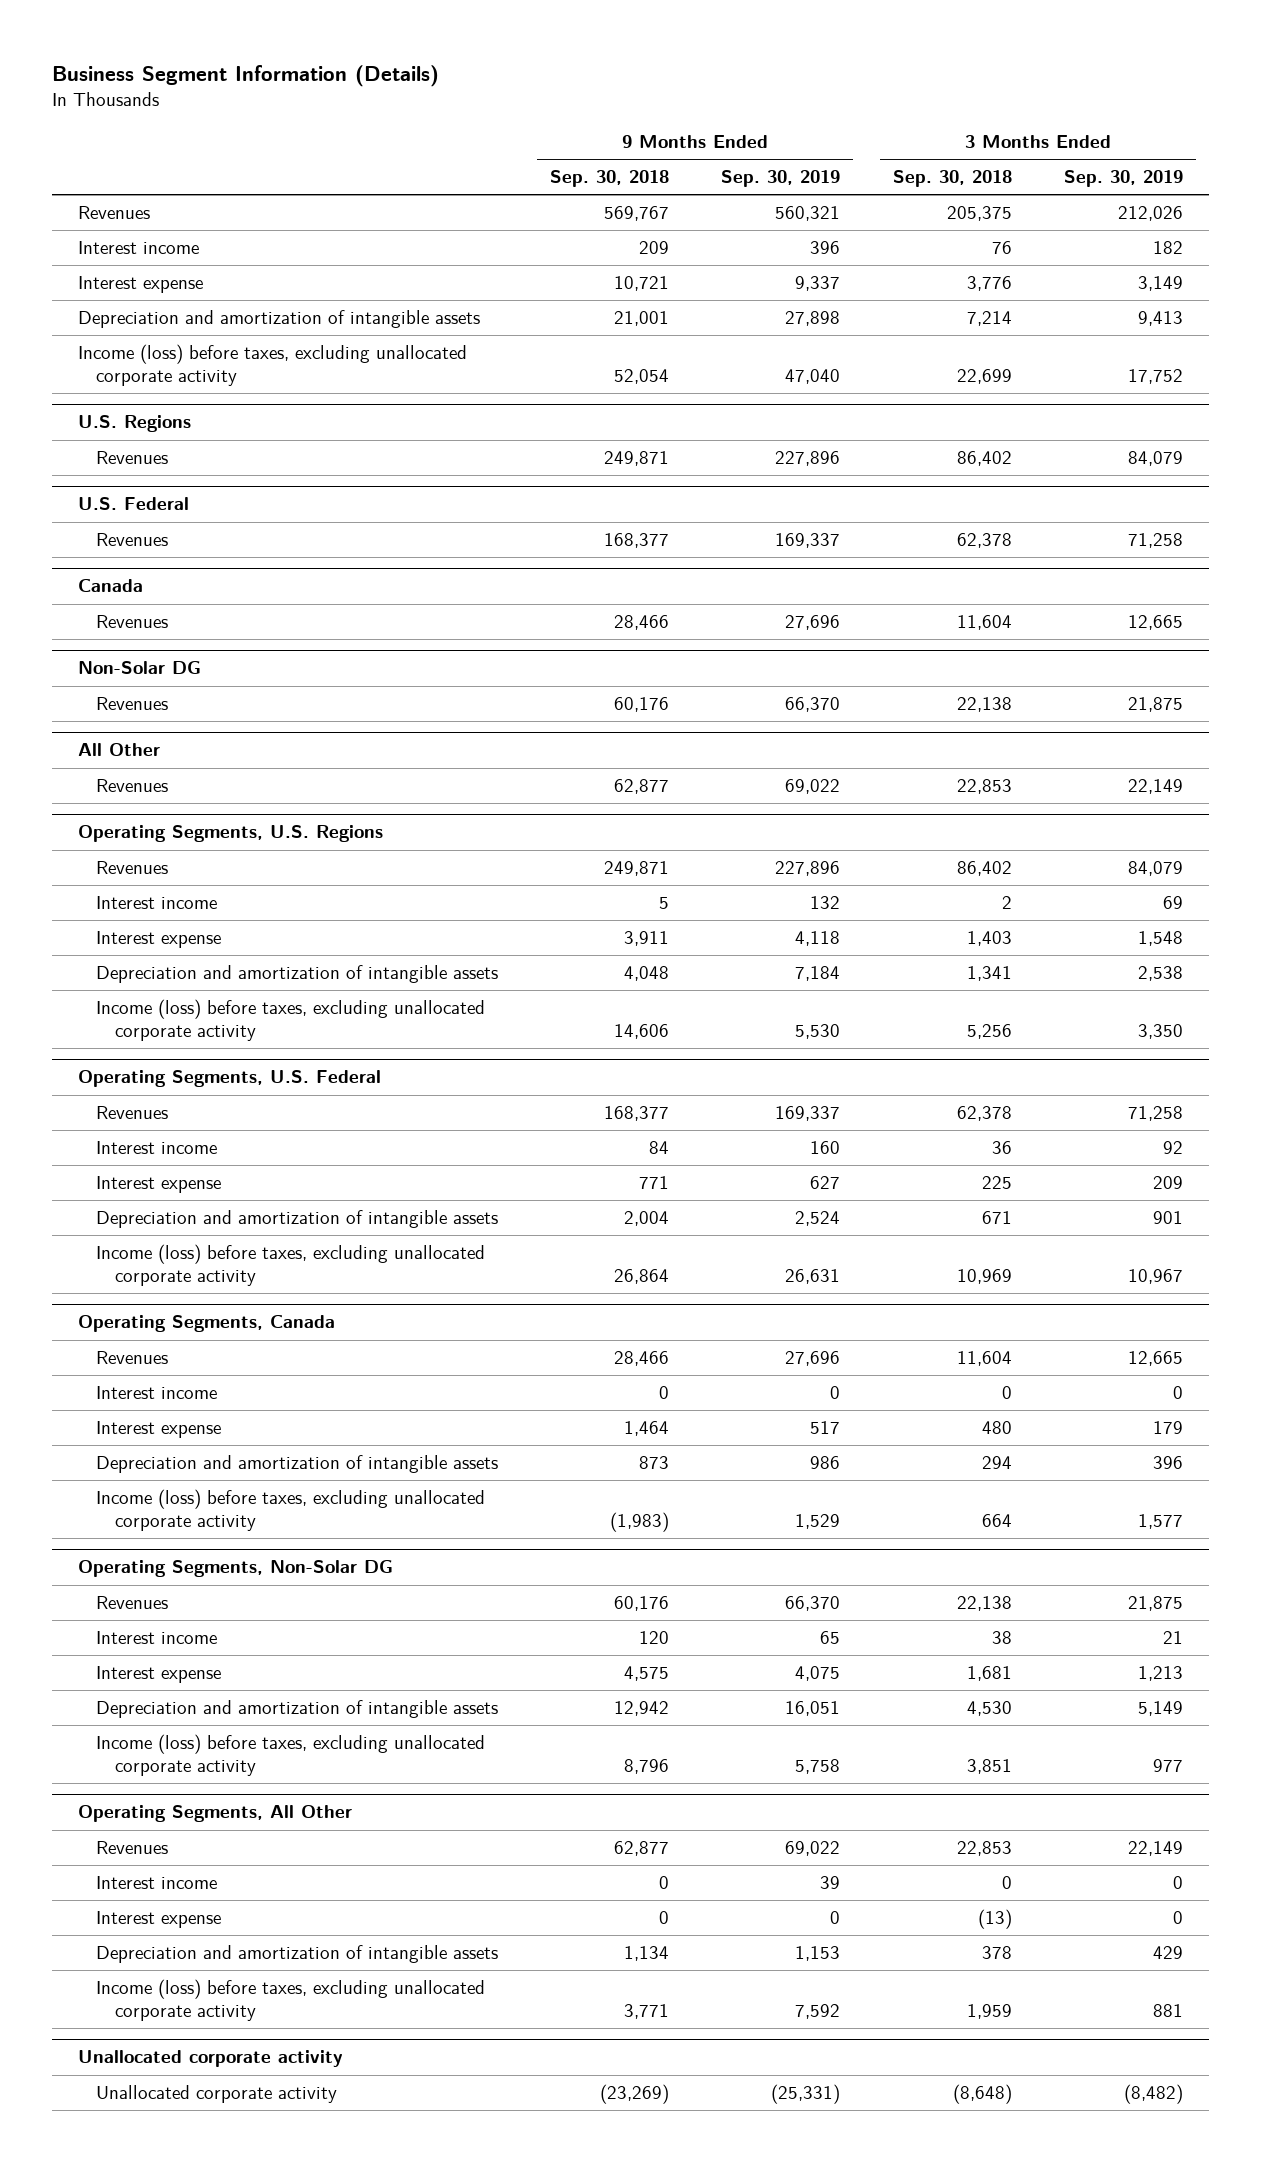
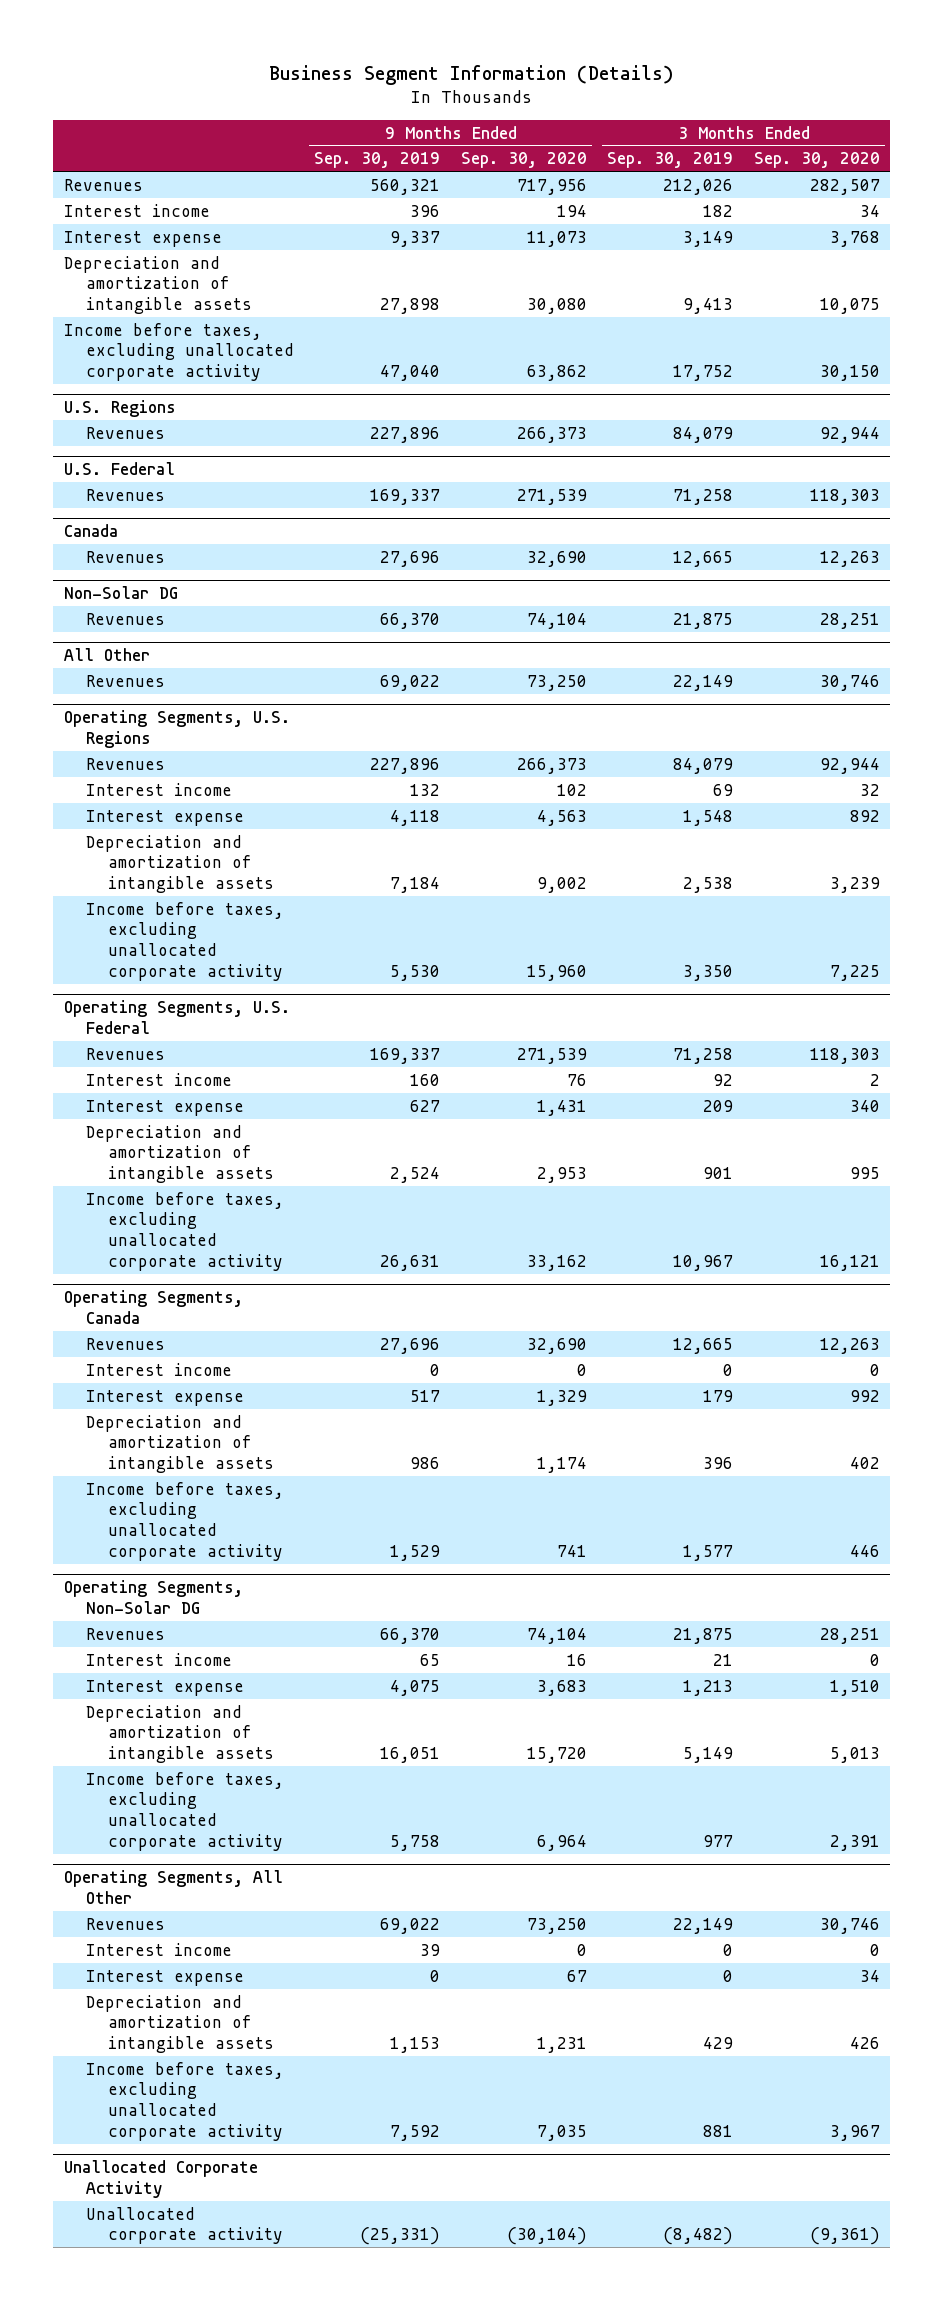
- | 9 Months Ended Sep. 30, 2018 | 9 Months Ended Sep. 30, 2019 | 3 Months Ended Sep. 30, 2018 | 3 Months Ended Sep. 30, 2019
+ | 9 Months Ended Sep. 30, 2019 | 9 Months Ended Sep. 30, 2020 | 3 Months Ended Sep. 30, 2019 | 3 Months Ended Sep. 30, 2020
- Income (loss) before taxes, excluding unallocated corporate activity | 52,054 | 47,040 | 22,699 | 17,752
+ Income before taxes, excluding unallocated corporate activity | 47,040 | 63,862 | 17,752 | 30,150
@ Operating Segments, U.S. Regions
- Income (loss) before taxes, excluding unallocated corporate activity | 14,606 | 5,530 | 5,256 | 3,350
+ Income before taxes, excluding unallocated corporate activity | 5,530 | 15,960 | 3,350 | 7,225
@ Operating Segments, U.S. Federal
- Income (loss) before taxes, excluding unallocated corporate activity | 26,864 | 26,631 | 10,969 | 10,967
+ Income before taxes, excluding unallocated corporate activity | 26,631 | 33,162 | 10,967 | 16,121
@ Operating Segments, Canada
- Income (loss) before taxes, excluding unallocated corporate activity | (1,983) | 1,529 | 664 | 1,577
+ Income before taxes, excluding unallocated corporate activity | 1,529 | 741 | 1,577 | 446
@ Operating Segments, Non-Solar DG
- Income (loss) before taxes, excluding unallocated corporate activity | 8,796 | 5,758 | 3,851 | 977
+ Income before taxes, excluding unallocated corporate activity | 5,758 | 6,964 | 977 | 2,391
@ Operating Segments, All Other
- Income (loss) before taxes, excluding unallocated corporate activity | 3,771 | 7,592 | 1,959 | 881
- Unallocated corporate activity
@ Operating Segments, All Other
+ Income before taxes, excluding unallocated corporate activity | 7,592 | 7,035 | 881 | 3,967
+ Unallocated Corporate Activity

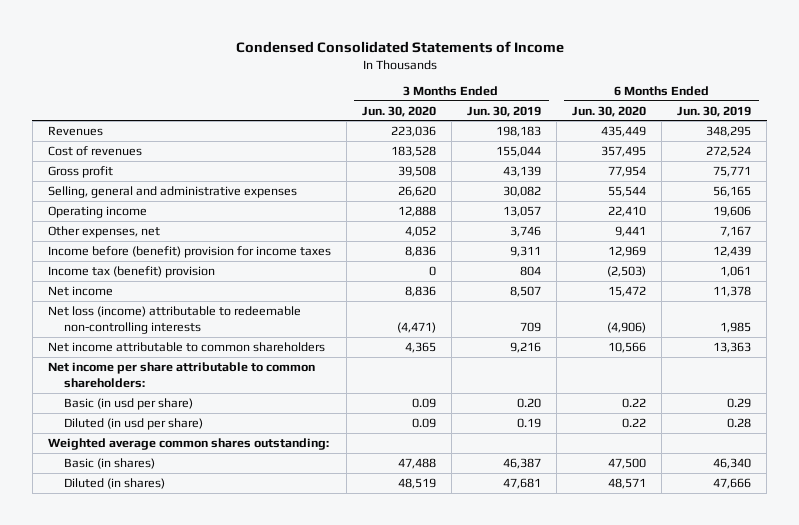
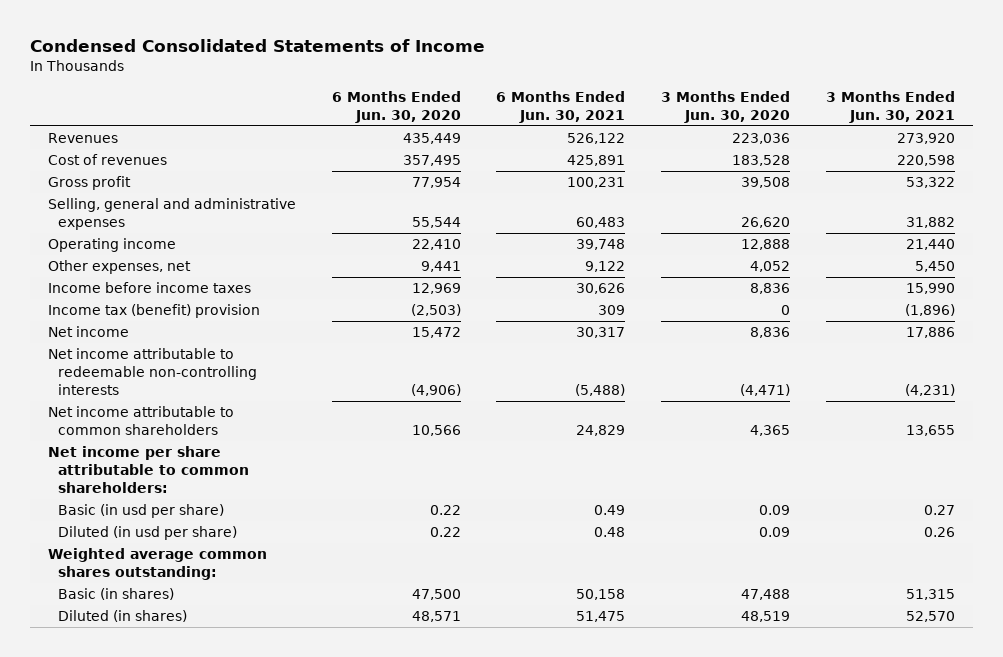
- | 3 Months Ended Jun. 30, 2020 | 3 Months Ended Jun. 30, 2019 | 6 Months Ended Jun. 30, 2020 | 6 Months Ended Jun. 30, 2019
+ | 6 Months Ended Jun. 30, 2020 | 6 Months Ended Jun. 30, 2021 | 3 Months Ended Jun. 30, 2020 | 3 Months Ended Jun. 30, 2021
- Income before (benefit) provision for income taxes | 8,836 | 9,311 | 12,969 | 12,439
+ Income before income taxes | 12,969 | 30,626 | 8,836 | 15,990
- Net loss (income) attributable to redeemable non-controlling interests | (4,471) | 709 | (4,906) | 1,985
+ Net income attributable to redeemable non-controlling interests | (4,906) | (5,488) | (4,471) | (4,231)

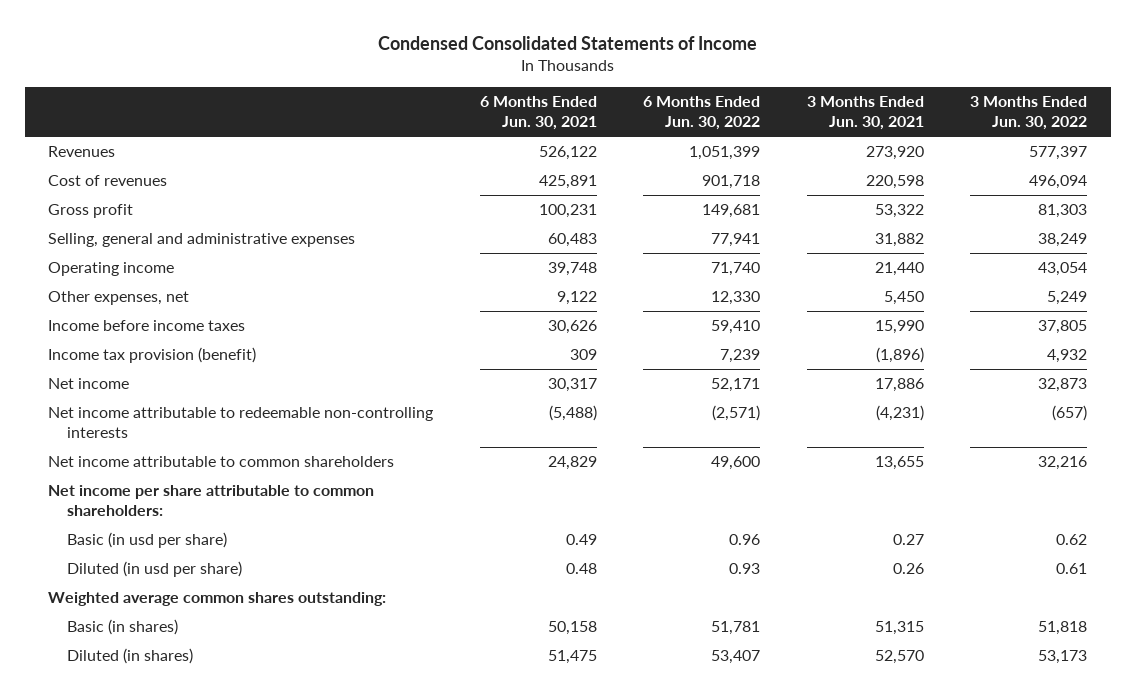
- | 6 Months Ended Jun. 30, 2020 | 6 Months Ended Jun. 30, 2021 | 3 Months Ended Jun. 30, 2020 | 3 Months Ended Jun. 30, 2021
+ | 6 Months Ended Jun. 30, 2021 | 6 Months Ended Jun. 30, 2022 | 3 Months Ended Jun. 30, 2021 | 3 Months Ended Jun. 30, 2022
- Income tax (benefit) provision | (2,503) | 309 | 0 | (1,896)
+ Income tax provision (benefit) | 309 | 7,239 | (1,896) | 4,932

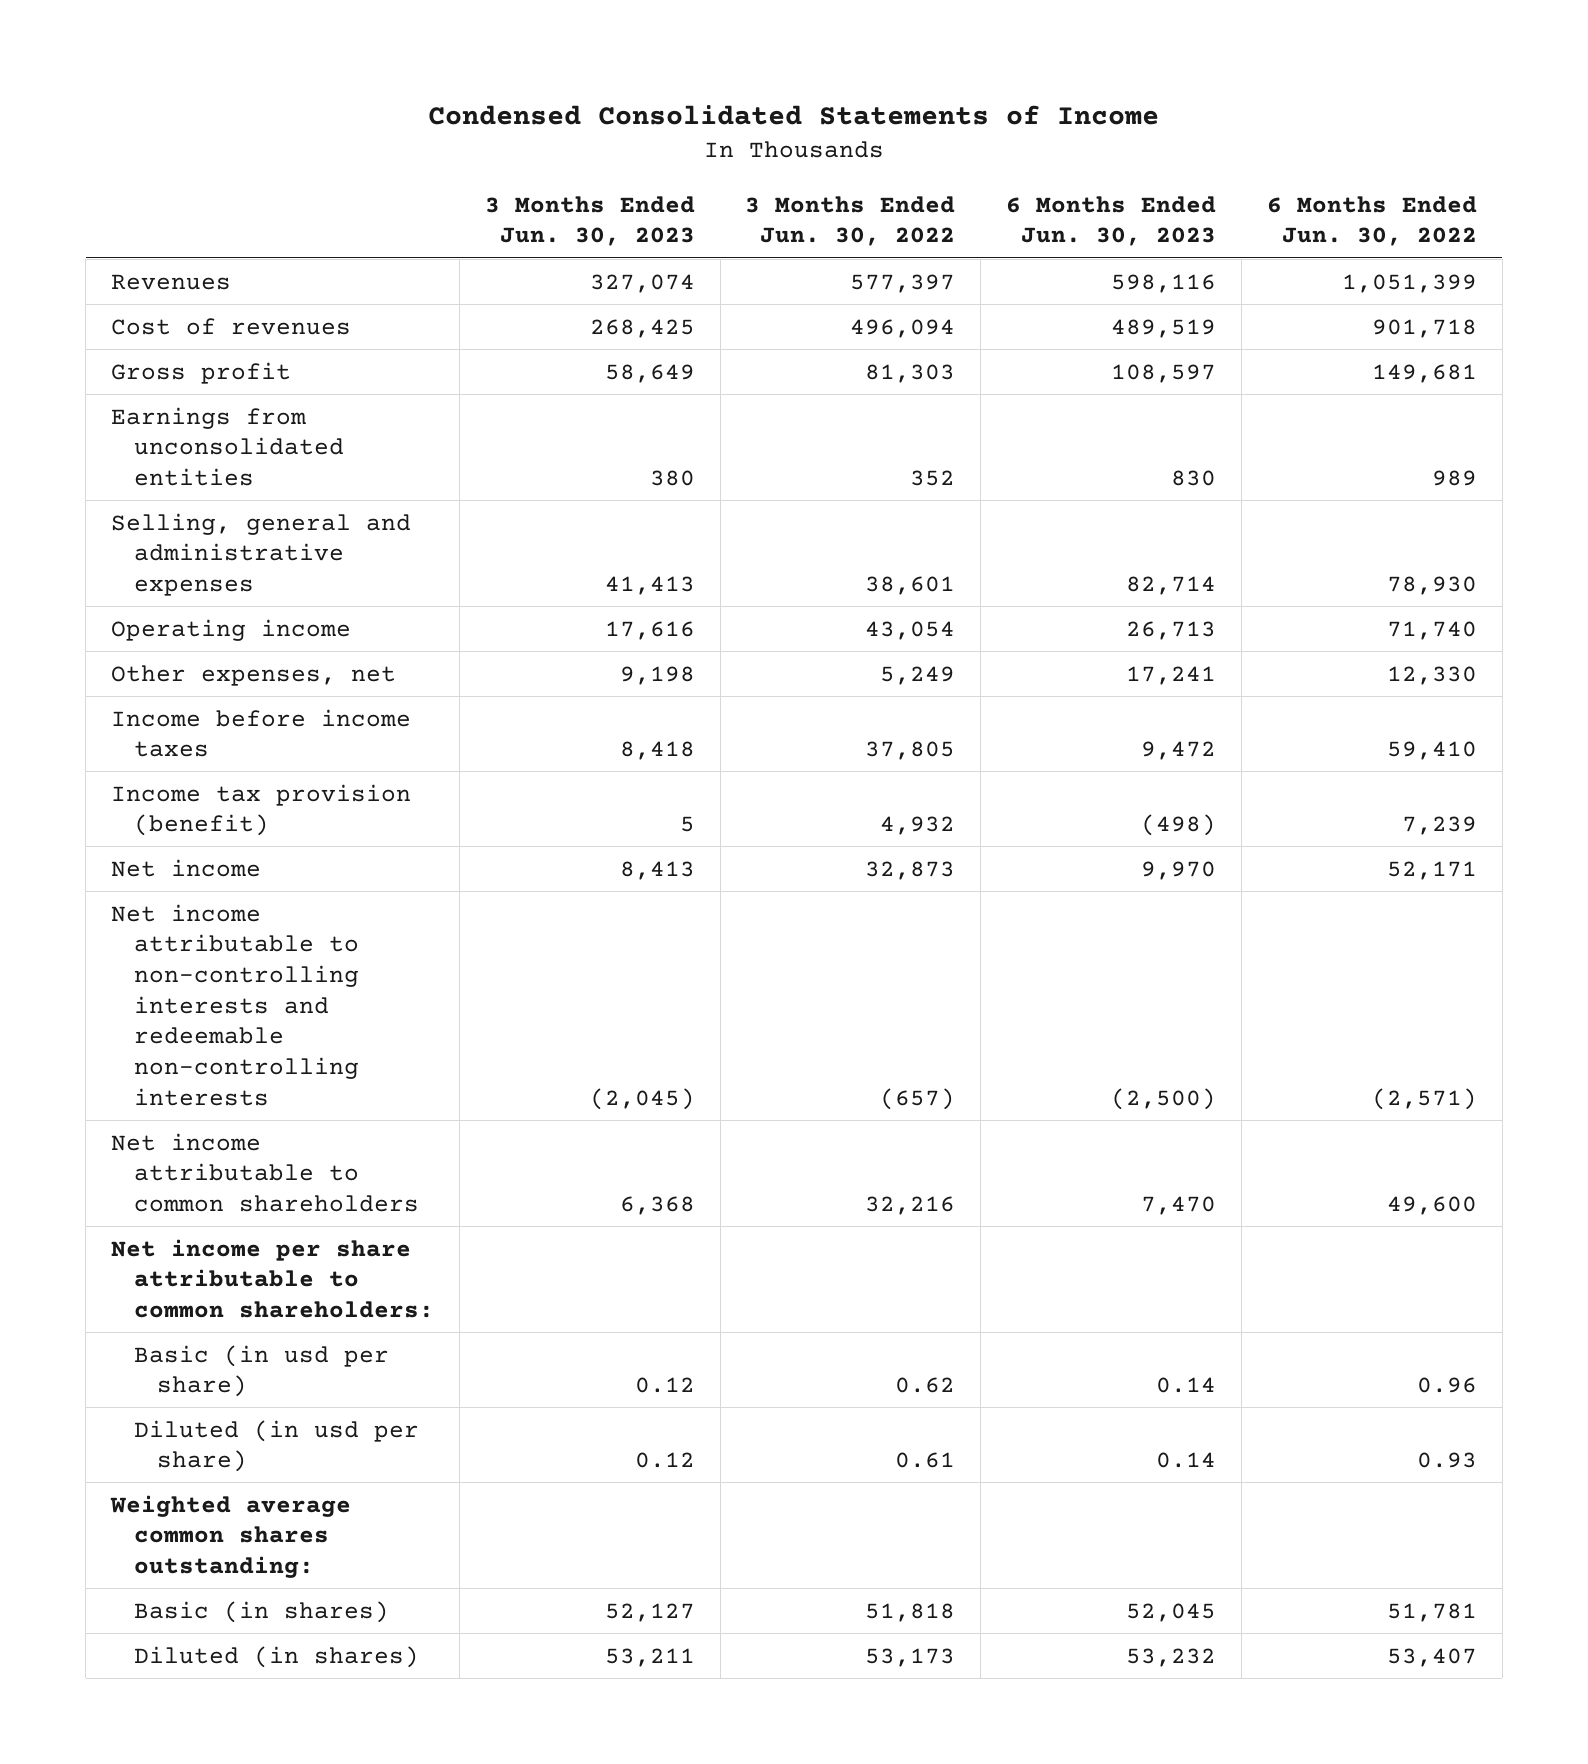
- | 6 Months Ended Jun. 30, 2021 | 6 Months Ended Jun. 30, 2022 | 3 Months Ended Jun. 30, 2021 | 3 Months Ended Jun. 30, 2022
+ | 3 Months Ended Jun. 30, 2023 | 3 Months Ended Jun. 30, 2022 | 6 Months Ended Jun. 30, 2023 | 6 Months Ended Jun. 30, 2022
- Selling, general and administrative expenses | 60,483 | 77,941 | 31,882 | 38,249
+ Earnings from unconsolidated entities | 380 | 352 | 830 | 989
+ Selling, general and administrative expenses | 41,413 | 38,601 | 82,714 | 78,930
- Net income attributable to redeemable non-controlling interests | (5,488) | (2,571) | (4,231) | (657)
+ Net income attributable to non-controlling interests and redeemable non-controlling interests | (2,045) | (657) | (2,500) | (2,571)

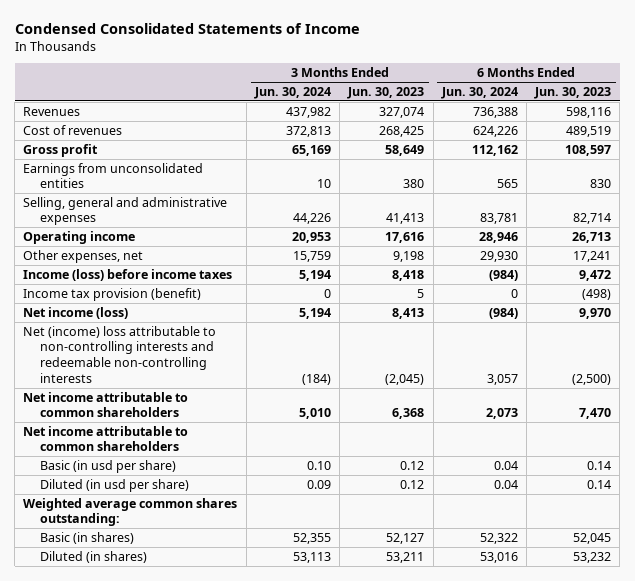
- | 3 Months Ended Jun. 30, 2023 | 3 Months Ended Jun. 30, 2022 | 6 Months Ended Jun. 30, 2023 | 6 Months Ended Jun. 30, 2022
+ | 3 Months Ended Jun. 30, 2024 | 3 Months Ended Jun. 30, 2023 | 6 Months Ended Jun. 30, 2024 | 6 Months Ended Jun. 30, 2023
- Income before income taxes | 8,418 | 37,805 | 9,472 | 59,410
+ Income (loss) before income taxes | 5,194 | 8,418 | (984) | 9,472
- Net income | 8,413 | 32,873 | 9,970 | 52,171
- Net income attributable to non-controlling interests and redeemable non-controlling interests | (2,045) | (657) | (2,500) | (2,571)
+ Net income (loss) | 5,194 | 8,413 | (984) | 9,970
+ Net (income) loss attributable to non-controlling interests and redeemable non-controlling interests | (184) | (2,045) | 3,057 | (2,500)
- Net income per share attributable to common shareholders:
+ Net income attributable to common shareholders

